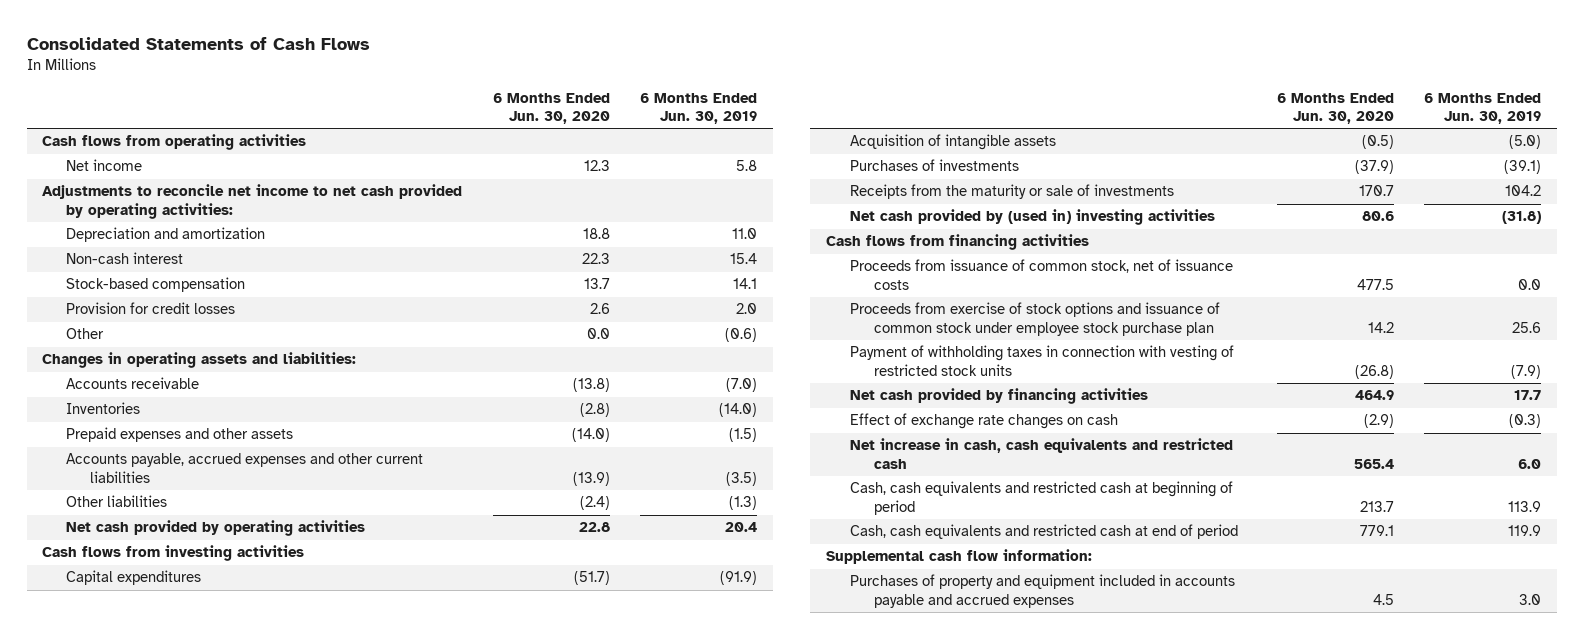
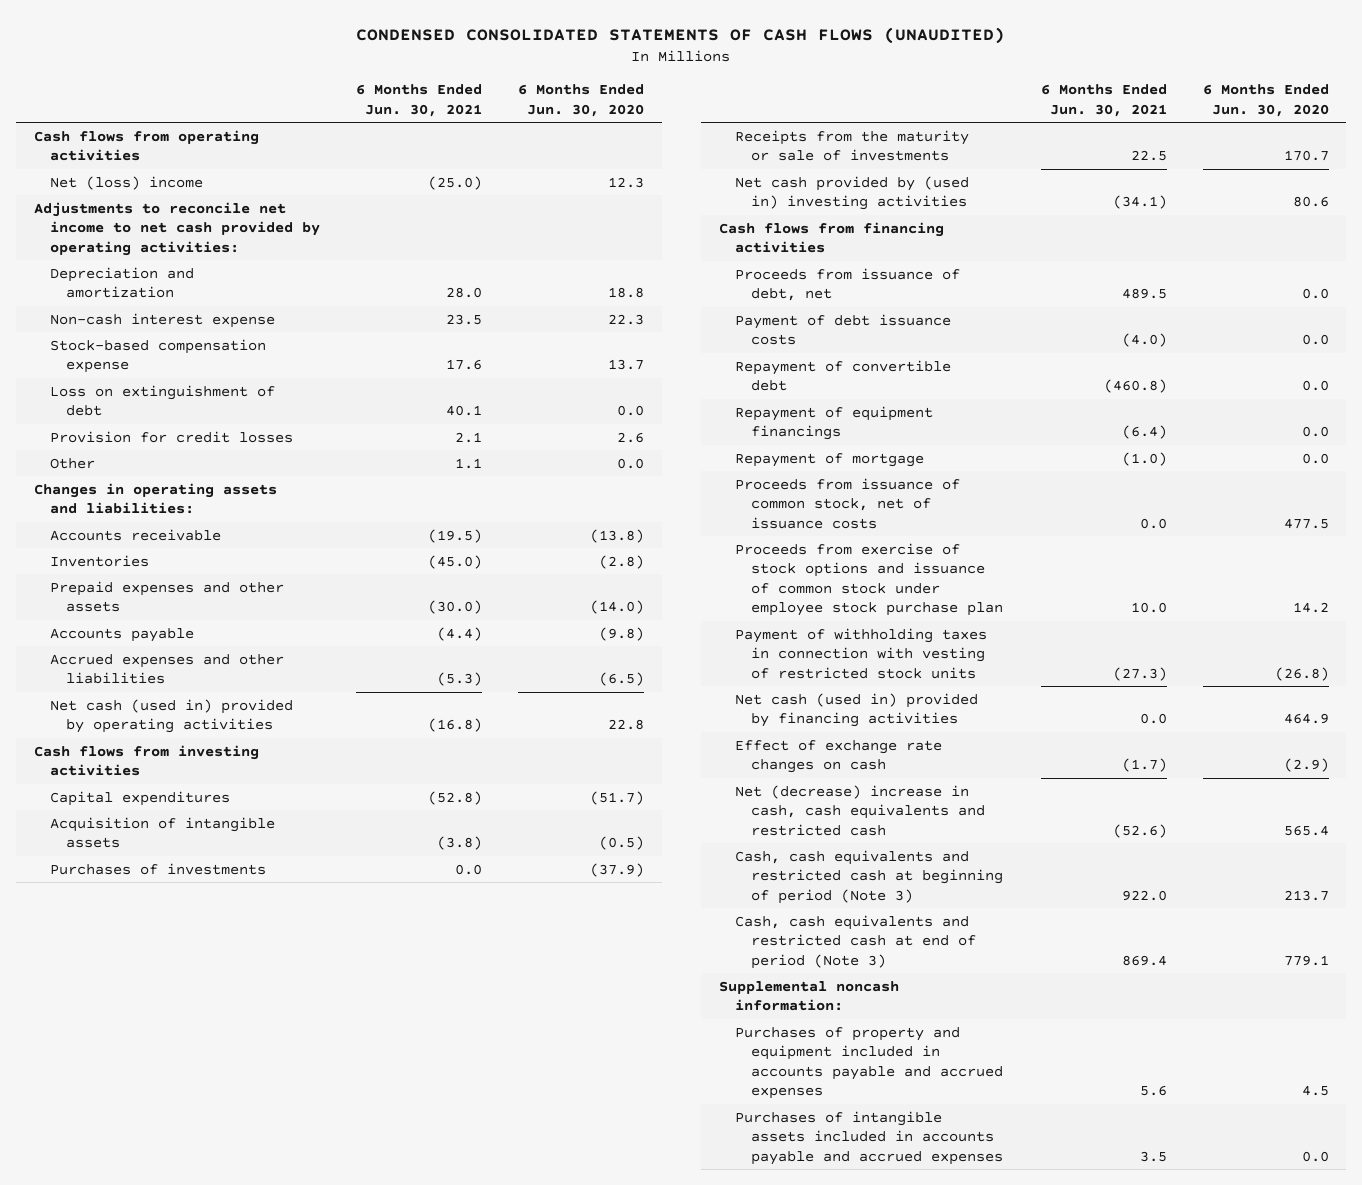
- Consolidated Statements of Cash Flows
+ CONDENSED CONSOLIDATED STATEMENTS OF CASH FLOWS (UNAUDITED)
- | 6 Months Ended Jun. 30, 2020 | 6 Months Ended Jun. 30, 2019
+ | 6 Months Ended Jun. 30, 2021 | 6 Months Ended Jun. 30, 2020
- Net income | 12.3 | 5.8
+ Net (loss) income | (25.0) | 12.3
- Non-cash interest | 22.3 | 15.4
- Stock-based compensation | 13.7 | 14.1
+ Non-cash interest expense | 23.5 | 22.3
+ Stock-based compensation expense | 17.6 | 13.7
+ Loss on extinguishment of debt | 40.1 | 0.0
- Accounts payable, accrued expenses and other current liabilities | (13.9) | (3.5)
- Other liabilities | (2.4) | (1.3)
- Net cash provided by operating activities | 22.8 | 20.4
+ Accounts payable | (4.4) | (9.8)
+ Accrued expenses and other liabilities | (5.3) | (6.5)
+ Net cash (used in) provided by operating activities | (16.8) | 22.8
+ Proceeds from issuance of debt, net | 489.5 | 0.0
+ Payment of debt issuance costs | (4.0) | 0.0
+ Repayment of convertible debt | (460.8) | 0.0
+ Repayment of equipment financings | (6.4) | 0.0
+ Repayment of mortgage | (1.0) | 0.0
- Net cash provided by financing activities | 464.9 | 17.7
+ Net cash (used in) provided by financing activities | 0.0 | 464.9
- Net increase in cash, cash equivalents and restricted cash | 565.4 | 6.0
- Cash, cash equivalents and restricted cash at beginning of period | 213.7 | 113.9
- Cash, cash equivalents and restricted cash at end of period | 779.1 | 119.9
- Supplemental cash flow information:
+ Net (decrease) increase in cash, cash equivalents and restricted cash | (52.6) | 565.4
+ Cash, cash equivalents and restricted cash at beginning of period (Note 3) | 922.0 | 213.7
+ Cash, cash equivalents and restricted cash at end of period (Note 3) | 869.4 | 779.1
+ Supplemental noncash information:
+ Purchases of intangible assets included in accounts payable and accrued expenses | 3.5 | 0.0

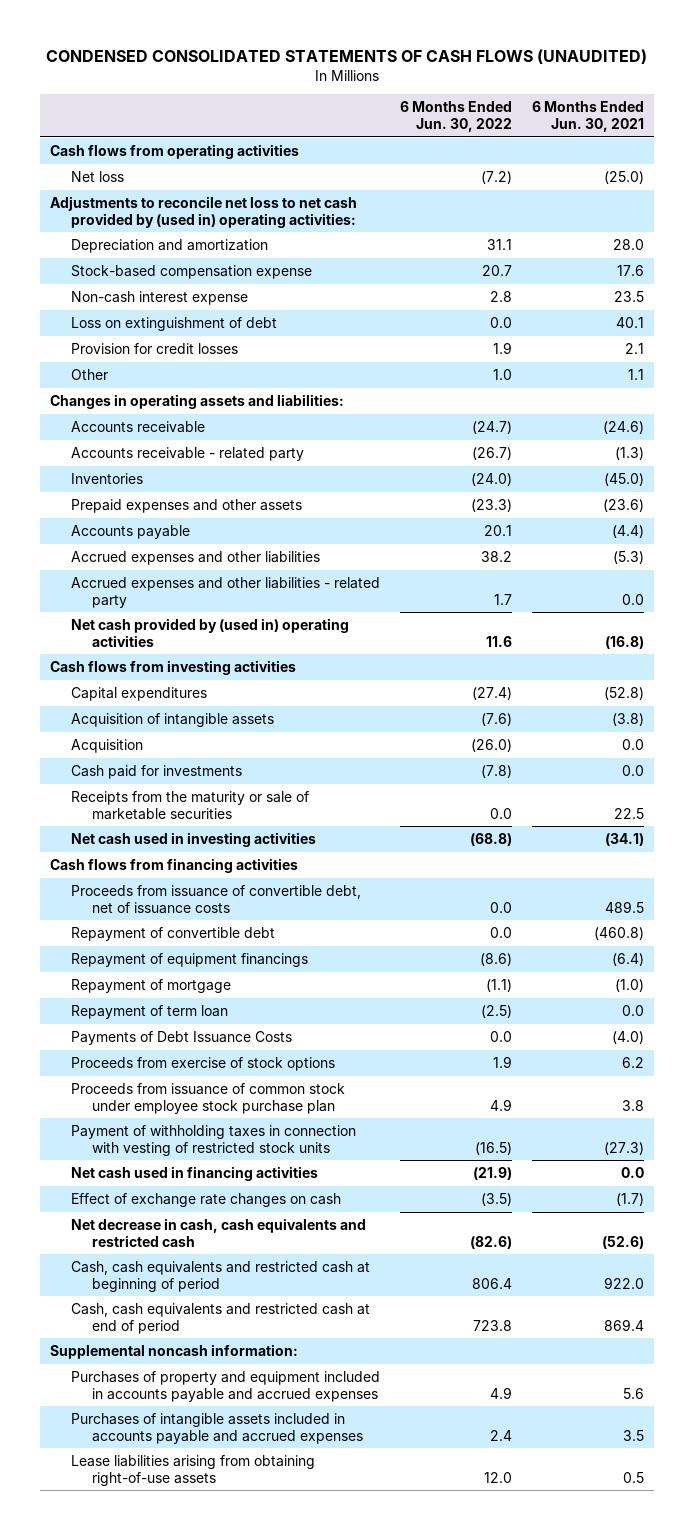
- | 6 Months Ended Jun. 30, 2021 | 6 Months Ended Jun. 30, 2020
+ | 6 Months Ended Jun. 30, 2022 | 6 Months Ended Jun. 30, 2021
- Net (loss) income | (25.0) | 12.3
- Adjustments to reconcile net income to net cash provided by operating activities:
+ Net loss | (7.2) | (25.0)
+ Adjustments to reconcile net loss to net cash provided by (used in) operating activities:
moved down: Non-cash interest expense | 2.8 | 23.5
- Accounts receivable | (19.5) | (13.8)
+ Accounts receivable | (24.7) | (24.6)
+ Accounts receivable - related party | (26.7) | (1.3)
- Prepaid expenses and other assets | (30.0) | (14.0)
+ Prepaid expenses and other assets | (23.3) | (23.6)
- Net cash (used in) provided by operating activities | (16.8) | 22.8
+ Accrued expenses and other liabilities - related party | 1.7 | 0.0
+ Net cash provided by (used in) operating activities | 11.6 | (16.8)
- Purchases of investments | 0.0 | (37.9)
- Receipts from the maturity or sale of investments | 22.5 | 170.7
- Net cash provided by (used in) investing activities | (34.1) | 80.6
+ Acquisition | (26.0) | 0.0
+ Cash paid for investments | (7.8) | 0.0
+ Receipts from the maturity or sale of marketable securities | 0.0 | 22.5
+ Net cash used in investing activities | (68.8) | (34.1)
- Proceeds from issuance of debt, net | 489.5 | 0.0
- Payment of debt issuance costs | (4.0) | 0.0
+ Proceeds from issuance of convertible debt, net of issuance costs | 0.0 | 489.5
- Proceeds from issuance of common stock, net of issuance costs | 0.0 | 477.5
- Proceeds from exercise of stock options and issuance of common stock under employee stock purchase plan | 10.0 | 14.2
+ Repayment of term loan | (2.5) | 0.0
+ Payments of Debt Issuance Costs | 0.0 | (4.0)
+ Proceeds from exercise of stock options | 1.9 | 6.2
+ Proceeds from issuance of common stock under employee stock purchase plan | 4.9 | 3.8
- Net cash (used in) provided by financing activities | 0.0 | 464.9
+ Net cash used in financing activities | (21.9) | 0.0
- Net (decrease) increase in cash, cash equivalents and restricted cash | (52.6) | 565.4
- Cash, cash equivalents and restricted cash at beginning of period (Note 3) | 922.0 | 213.7
- Cash, cash equivalents and restricted cash at end of period (Note 3) | 869.4 | 779.1
+ Net decrease in cash, cash equivalents and restricted cash | (82.6) | (52.6)
+ Cash, cash equivalents and restricted cash at beginning of period | 806.4 | 922.0
+ Cash, cash equivalents and restricted cash at end of period | 723.8 | 869.4
+ Lease liabilities arising from obtaining right-of-use assets | 12.0 | 0.5

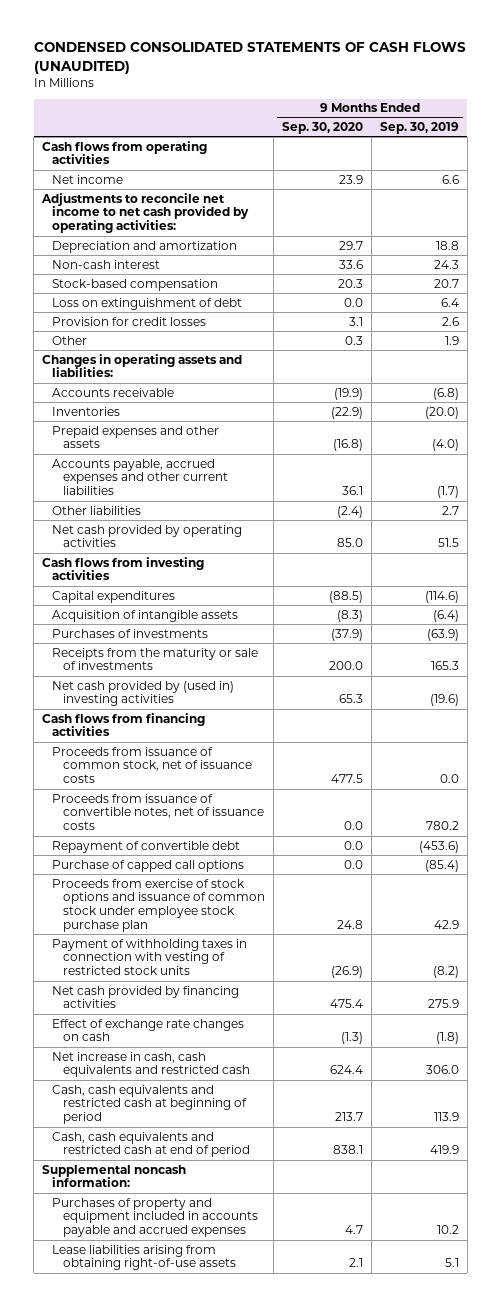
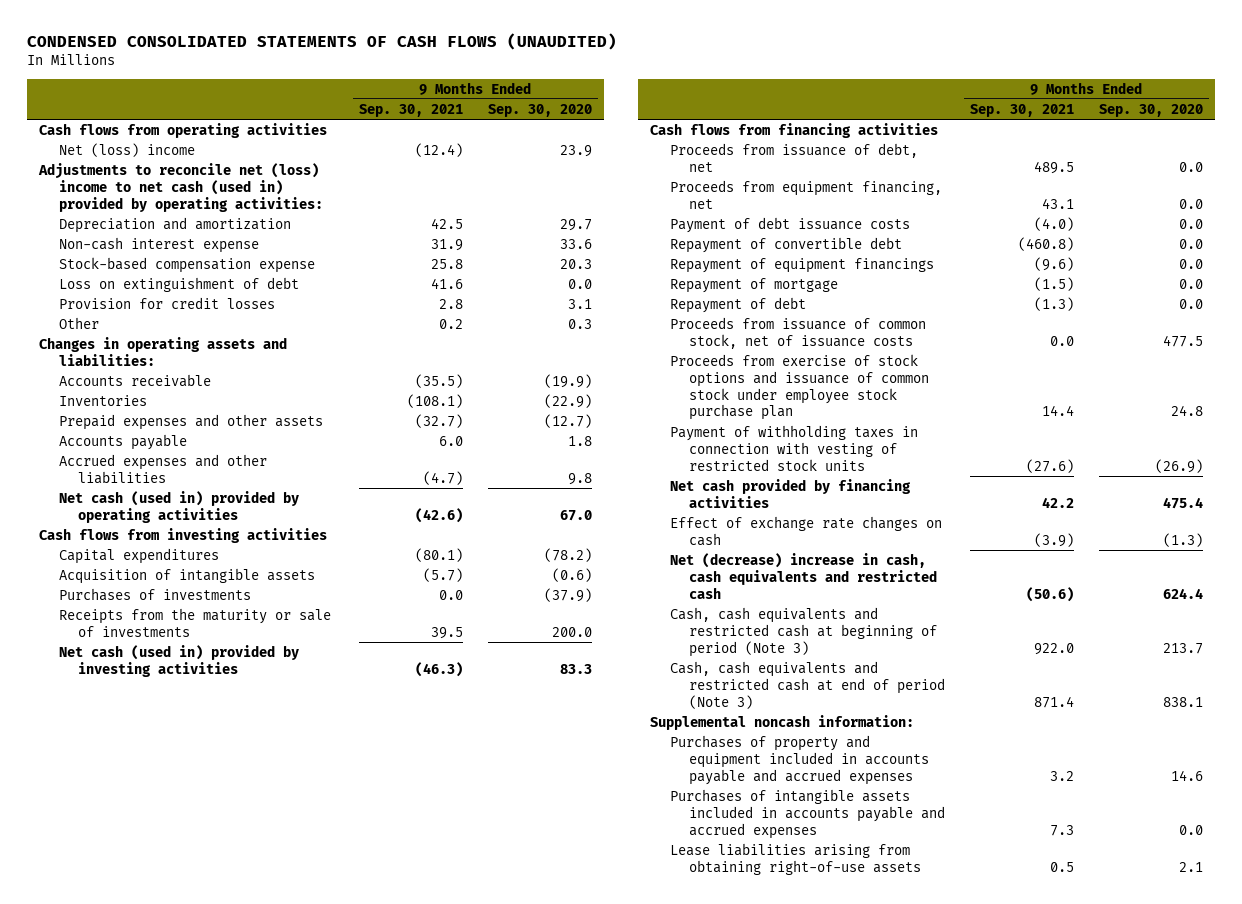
- | 9 Months Ended Sep. 30, 2020 | 9 Months Ended Sep. 30, 2019
+ | 9 Months Ended Sep. 30, 2021 | 9 Months Ended Sep. 30, 2020
- Net income | 23.9 | 6.6
- Adjustments to reconcile net income to net cash provided by operating activities:
+ Net (loss) income | (12.4) | 23.9
+ Adjustments to reconcile net (loss) income to net cash (used in) provided by operating activities:
- Non-cash interest | 33.6 | 24.3
- Stock-based compensation | 20.3 | 20.7
+ Non-cash interest expense | 31.9 | 33.6
+ Stock-based compensation expense | 25.8 | 20.3
- Prepaid expenses and other assets | (16.8) | (4.0)
- Accounts payable, accrued expenses and other current liabilities | 36.1 | (1.7)
- Other liabilities | (2.4) | 2.7
- Net cash provided by operating activities | 85.0 | 51.5
+ Prepaid expenses and other assets | (32.7) | (12.7)
+ Accounts payable | 6.0 | 1.8
+ Accrued expenses and other liabilities | (4.7) | 9.8
+ Net cash (used in) provided by operating activities | (42.6) | 67.0
- Capital expenditures | (88.5) | (114.6)
- Acquisition of intangible assets | (8.3) | (6.4)
+ Capital expenditures | (80.1) | (78.2)
+ Acquisition of intangible assets | (5.7) | (0.6)
- Net cash provided by (used in) investing activities | 65.3 | (19.6)
+ Net cash (used in) provided by investing activities | (46.3) | 83.3
- Proceeds from issuance of convertible notes, net of issuance costs | 0.0 | 780.2
+ Proceeds from issuance of debt, net | 489.5 | 0.0
+ Proceeds from equipment financing, net | 43.1 | 0.0
+ Payment of debt issuance costs | (4.0) | 0.0
- Purchase of capped call options | 0.0 | (85.4)
+ Repayment of equipment financings | (9.6) | 0.0
+ Repayment of mortgage | (1.5) | 0.0
+ Repayment of debt | (1.3) | 0.0
moved down: Proceeds from issuance of common stock, net of issuance costs | 0.0 | 477.5
- Net increase in cash, cash equivalents and restricted cash | 624.4 | 306.0
- Cash, cash equivalents and restricted cash at beginning of period | 213.7 | 113.9
- Cash, cash equivalents and restricted cash at end of period | 838.1 | 419.9
+ Net (decrease) increase in cash, cash equivalents and restricted cash | (50.6) | 624.4
+ Cash, cash equivalents and restricted cash at beginning of period (Note 3) | 922.0 | 213.7
+ Cash, cash equivalents and restricted cash at end of period (Note 3) | 871.4 | 838.1
- Purchases of property and equipment included in accounts payable and accrued expenses | 4.7 | 10.2
+ Purchases of property and equipment included in accounts payable and accrued expenses | 3.2 | 14.6
+ Purchases of intangible assets included in accounts payable and accrued expenses | 7.3 | 0.0

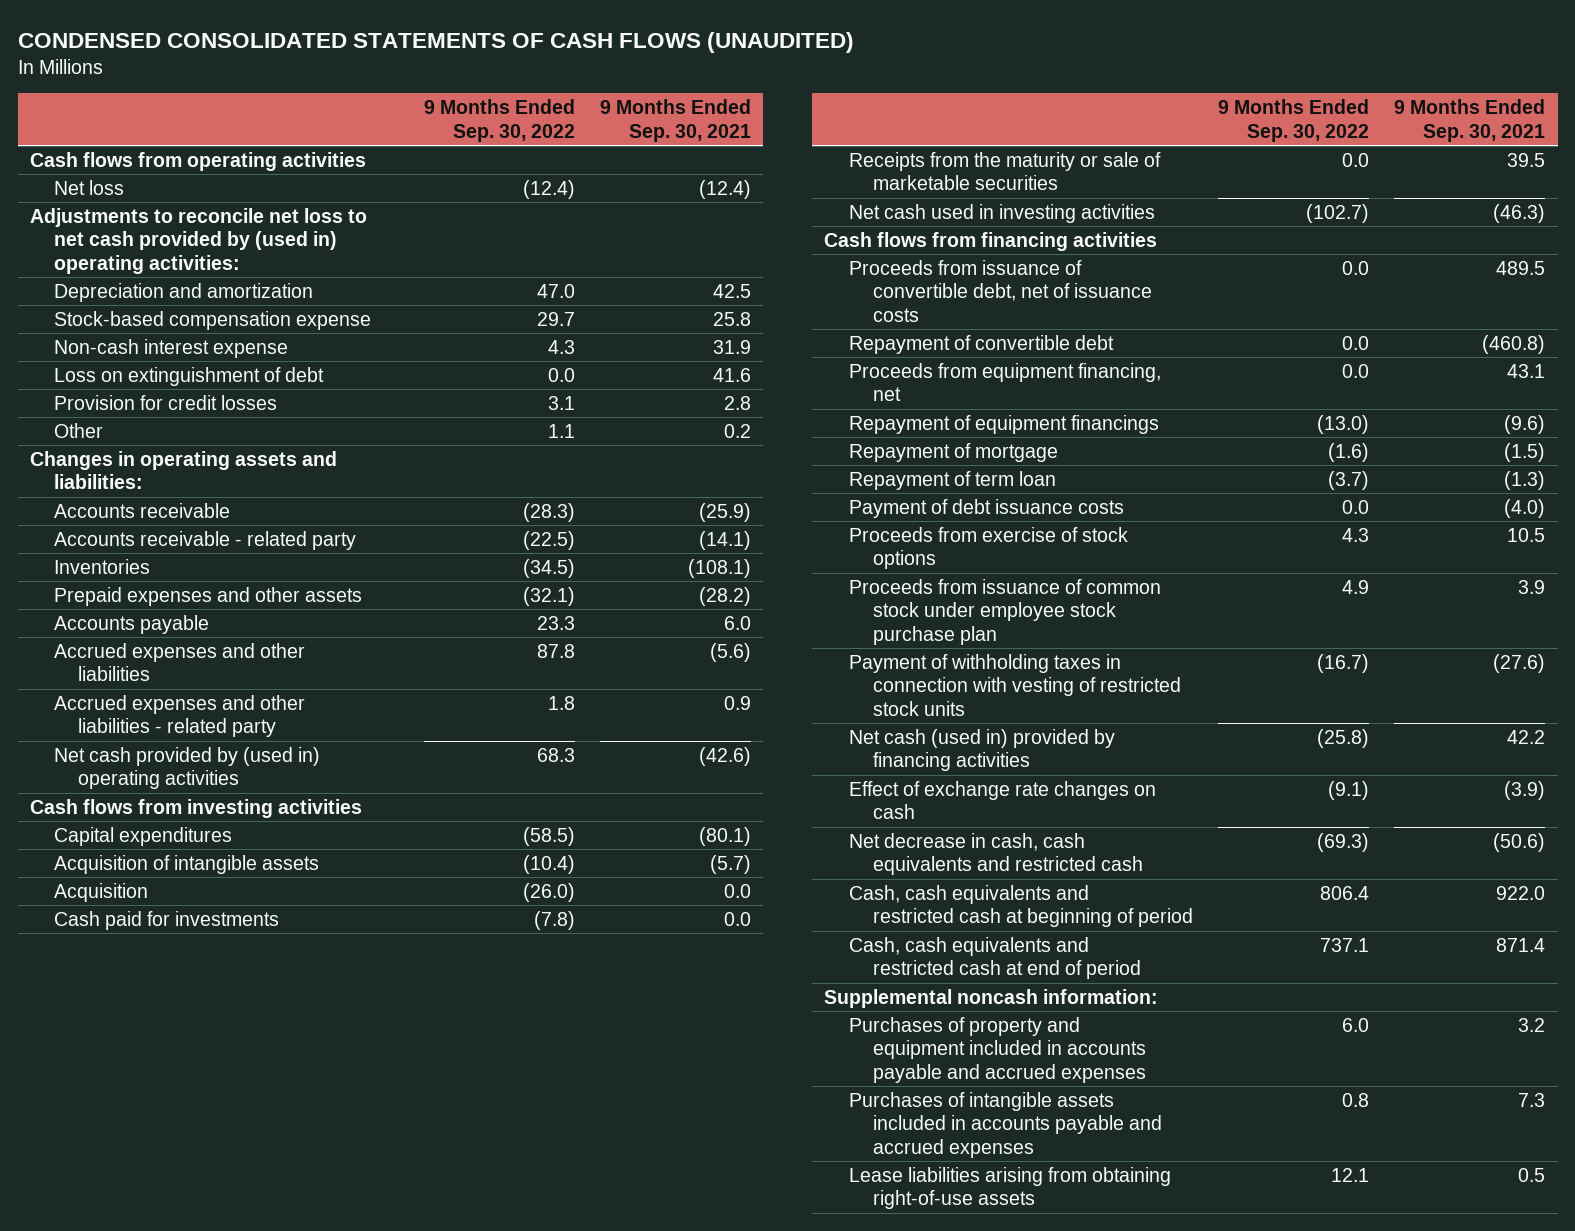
- | 9 Months Ended Sep. 30, 2021 | 9 Months Ended Sep. 30, 2020
+ | 9 Months Ended Sep. 30, 2022 | 9 Months Ended Sep. 30, 2021
- Net (loss) income | (12.4) | 23.9
- Adjustments to reconcile net (loss) income to net cash (used in) provided by operating activities:
+ Net loss | (12.4) | (12.4)
+ Adjustments to reconcile net loss to net cash provided by (used in) operating activities:
moved down: Non-cash interest expense | 4.3 | 31.9
- Accounts receivable | (35.5) | (19.9)
+ Accounts receivable | (28.3) | (25.9)
+ Accounts receivable - related party | (22.5) | (14.1)
- Prepaid expenses and other assets | (32.7) | (12.7)
+ Prepaid expenses and other assets | (32.1) | (28.2)
- Accrued expenses and other liabilities | (4.7) | 9.8
- Net cash (used in) provided by operating activities | (42.6) | 67.0
+ Accrued expenses and other liabilities | 87.8 | (5.6)
+ Accrued expenses and other liabilities - related party | 1.8 | 0.9
+ Net cash provided by (used in) operating activities | 68.3 | (42.6)
- Purchases of investments | 0.0 | (37.9)
- Receipts from the maturity or sale of investments | 39.5 | 200.0
- Net cash (used in) provided by investing activities | (46.3) | 83.3
+ Acquisition | (26.0) | 0.0
+ Cash paid for investments | (7.8) | 0.0
+ Receipts from the maturity or sale of marketable securities | 0.0 | 39.5
+ Net cash used in investing activities | (102.7) | (46.3)
- Proceeds from issuance of debt, net | 489.5 | 0.0
+ Proceeds from issuance of convertible debt, net of issuance costs | 0.0 | 489.5
moved down: Proceeds from equipment financing, net | 0.0 | 43.1
- Repayment of debt | (1.3) | 0.0
- Proceeds from issuance of common stock, net of issuance costs | 0.0 | 477.5
- Proceeds from exercise of stock options and issuance of common stock under employee stock purchase plan | 14.4 | 24.8
+ Repayment of term loan | (3.7) | (1.3)
moved down: Payment of debt issuance costs | 0.0 | (4.0)
+ Proceeds from exercise of stock options | 4.3 | 10.5
+ Proceeds from issuance of common stock under employee stock purchase plan | 4.9 | 3.9
- Net cash provided by financing activities | 42.2 | 475.4
+ Net cash (used in) provided by financing activities | (25.8) | 42.2
- Net (decrease) increase in cash, cash equivalents and restricted cash | (50.6) | 624.4
- Cash, cash equivalents and restricted cash at beginning of period (Note 3) | 922.0 | 213.7
- Cash, cash equivalents and restricted cash at end of period (Note 3) | 871.4 | 838.1
+ Net decrease in cash, cash equivalents and restricted cash | (69.3) | (50.6)
+ Cash, cash equivalents and restricted cash at beginning of period | 806.4 | 922.0
+ Cash, cash equivalents and restricted cash at end of period | 737.1 | 871.4

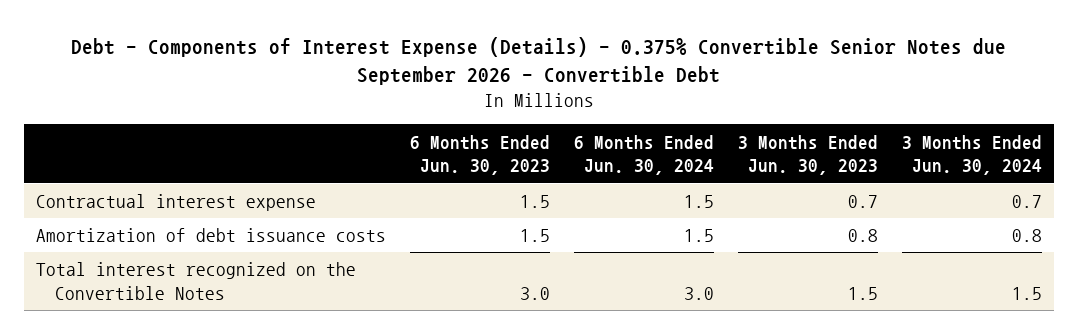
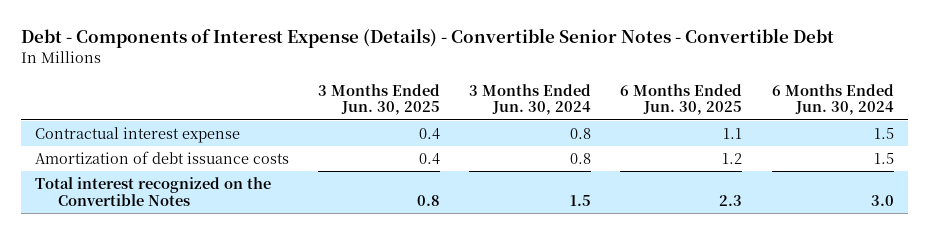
- Debt - Components of Interest Expense (Details) - 0.375% Convertible Senior Notes due September 2026 - Convertible Debt
+ Debt - Components of Interest Expense (Details) - Convertible Senior Notes - Convertible Debt
- | 6 Months Ended Jun. 30, 2023 | 6 Months Ended Jun. 30, 2024 | 3 Months Ended Jun. 30, 2023 | 3 Months Ended Jun. 30, 2024
+ | 3 Months Ended Jun. 30, 2025 | 3 Months Ended Jun. 30, 2024 | 6 Months Ended Jun. 30, 2025 | 6 Months Ended Jun. 30, 2024
- Contractual interest expense | 1.5 | 1.5 | 0.7 | 0.7
+ Contractual interest expense | 0.4 | 0.8 | 1.1 | 1.5

